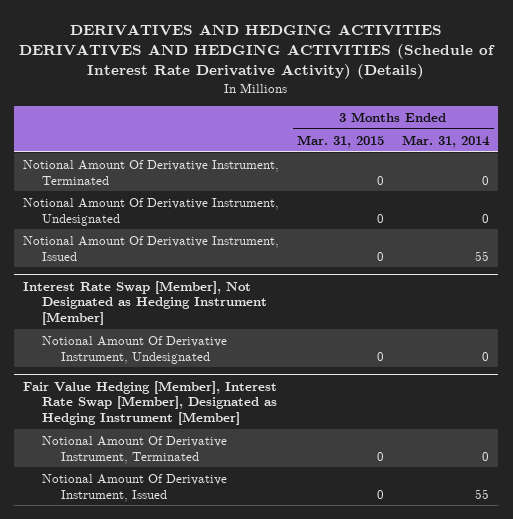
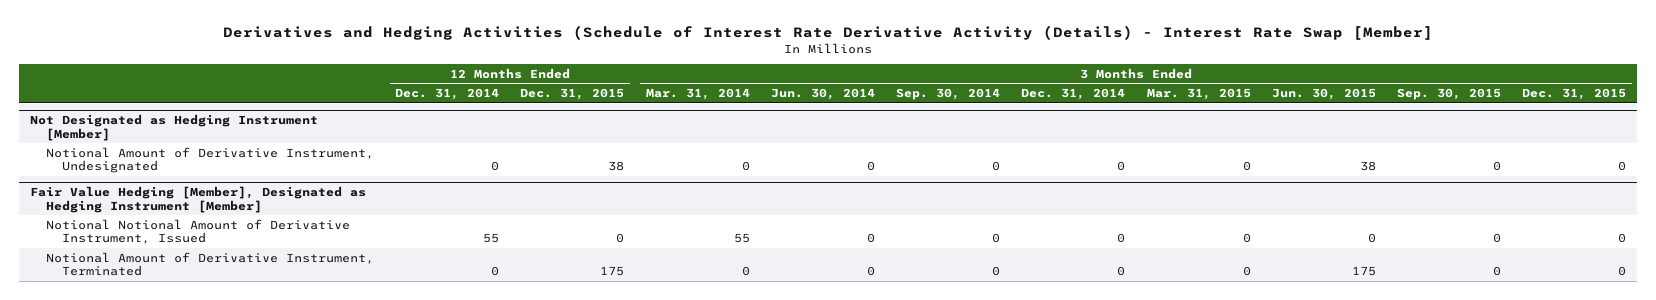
- DERIVATIVES AND HEDGING ACTIVITIES DERIVATIVES AND HEDGING ACTIVITIES (Schedule of Interest Rate Derivative Activity) (Details)
+ Derivatives and Hedging Activities (Schedule of Interest Rate Derivative Activity (Details) - Interest Rate Swap [Member]
- | 3 Months Ended Mar. 31, 2015 | 3 Months Ended Mar. 31, 2014
+ | 12 Months Ended Dec. 31, 2014 | 12 Months Ended Dec. 31, 2015 | 3 Months Ended Mar. 31, 2014 | 3 Months Ended Jun. 30, 2014 | 3 Months Ended Sep. 30, 2014 | 3 Months Ended Dec. 31, 2014 | 3 Months Ended Mar. 31, 2015 | 3 Months Ended Jun. 30, 2015 | 3 Months Ended Sep. 30, 2015 | 3 Months Ended Dec. 31, 2015
- Notional Amount Of Derivative Instrument, Terminated | 0 | 0
- Notional Amount Of Derivative Instrument, Undesignated | 0 | 0
- Notional Amount Of Derivative Instrument, Issued | 0 | 55
- Interest Rate Swap [Member], Not Designated as Hedging Instrument [Member]
- Notional Amount Of Derivative Instrument, Undesignated | 0 | 0
- Fair Value Hedging [Member], Interest Rate Swap [Member], Designated as Hedging Instrument [Member]
- Notional Amount Of Derivative Instrument, Terminated | 0 | 0
- Notional Amount Of Derivative Instrument, Issued | 0 | 55
+ Not Designated as Hedging Instrument [Member]
+ Notional Amount of Derivative Instrument, Undesignated | 0 | 38 | 0 | 0 | 0 | 0 | 0 | 38 | 0 | 0
+ Fair Value Hedging [Member], Designated as Hedging Instrument [Member]
+ Notional Notional Amount of Derivative Instrument, Issued | 55 | 0 | 55 | 0 | 0 | 0 | 0 | 0 | 0 | 0
+ Notional Amount of Derivative Instrument, Terminated | 0 | 175 | 0 | 0 | 0 | 0 | 0 | 175 | 0 | 0

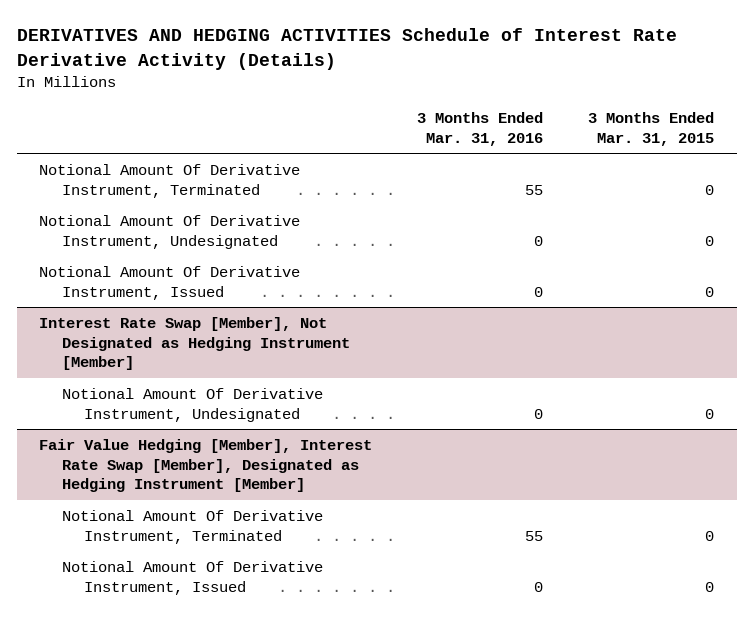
- Derivatives and Hedging Activities (Schedule of Interest Rate Derivative Activity (Details) - Interest Rate Swap [Member]
+ DERIVATIVES AND HEDGING ACTIVITIES Schedule of Interest Rate Derivative Activity (Details)
- | 12 Months Ended Dec. 31, 2014 | 12 Months Ended Dec. 31, 2015 | 3 Months Ended Mar. 31, 2014 | 3 Months Ended Jun. 30, 2014 | 3 Months Ended Sep. 30, 2014 | 3 Months Ended Dec. 31, 2014 | 3 Months Ended Mar. 31, 2015 | 3 Months Ended Jun. 30, 2015 | 3 Months Ended Sep. 30, 2015 | 3 Months Ended Dec. 31, 2015
+ | 3 Months Ended Mar. 31, 2016 | 3 Months Ended Mar. 31, 2015
- Not Designated as Hedging Instrument [Member]
- Notional Amount of Derivative Instrument, Undesignated | 0 | 38 | 0 | 0 | 0 | 0 | 0 | 38 | 0 | 0
- Fair Value Hedging [Member], Designated as Hedging Instrument [Member]
- Notional Notional Amount of Derivative Instrument, Issued | 55 | 0 | 55 | 0 | 0 | 0 | 0 | 0 | 0 | 0
- Notional Amount of Derivative Instrument, Terminated | 0 | 175 | 0 | 0 | 0 | 0 | 0 | 175 | 0 | 0
+ Notional Amount Of Derivative Instrument, Terminated | 55 | 0
+ Notional Amount Of Derivative Instrument, Undesignated | 0 | 0
+ Notional Amount Of Derivative Instrument, Issued | 0 | 0
+ Interest Rate Swap [Member], Not Designated as Hedging Instrument [Member]
+ Notional Amount Of Derivative Instrument, Undesignated | 0 | 0
+ Fair Value Hedging [Member], Interest Rate Swap [Member], Designated as Hedging Instrument [Member]
+ Notional Amount Of Derivative Instrument, Terminated | 55 | 0
+ Notional Amount Of Derivative Instrument, Issued | 0 | 0

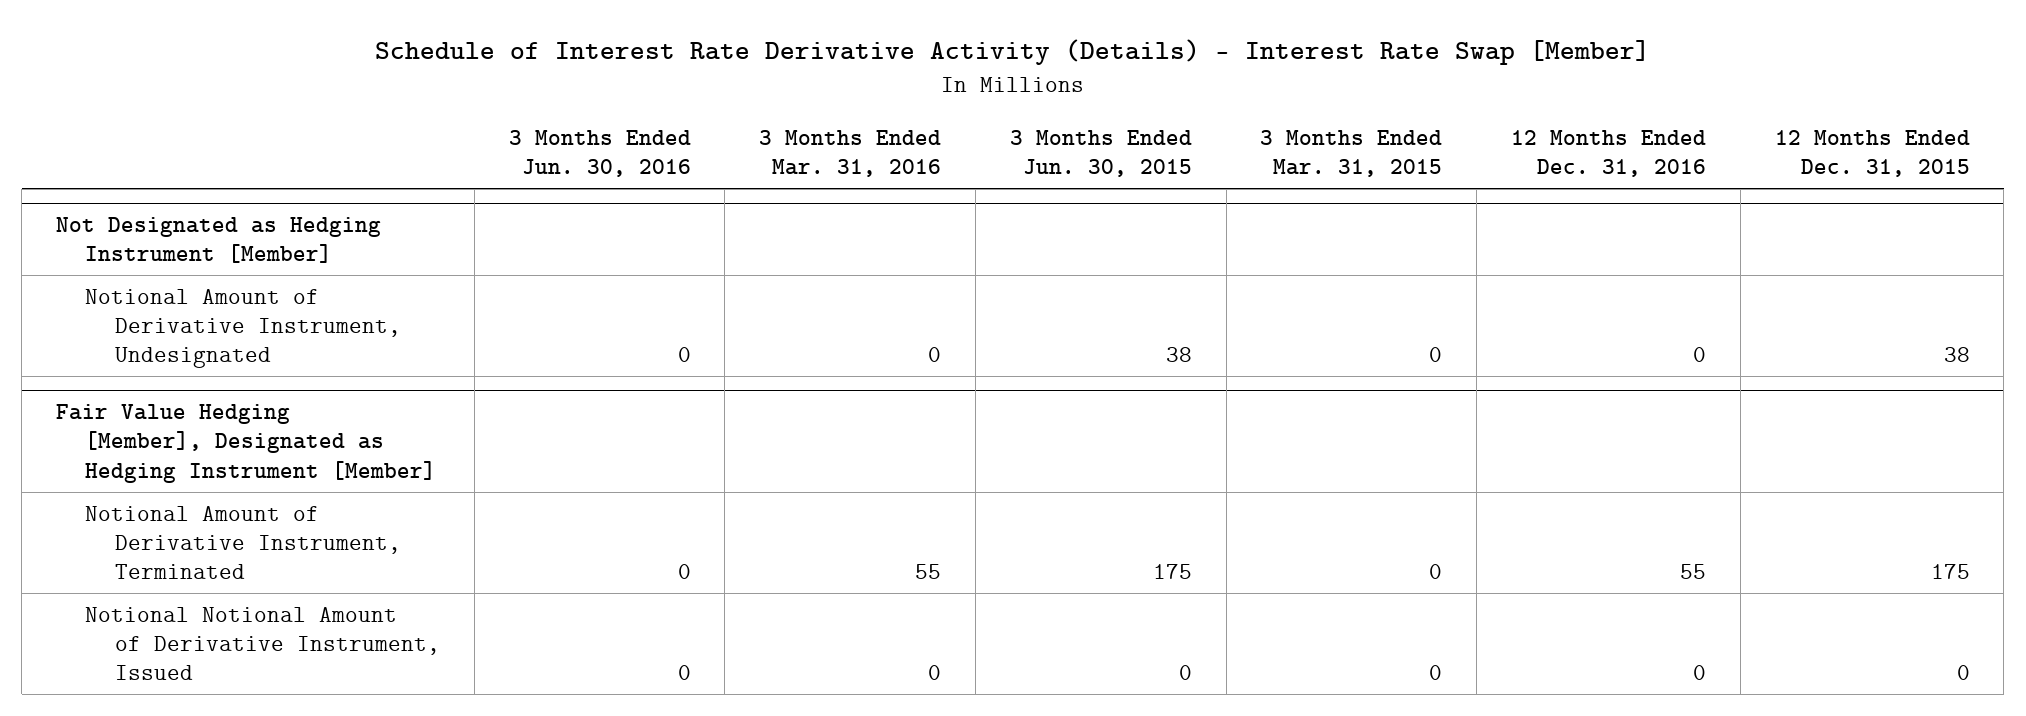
- DERIVATIVES AND HEDGING ACTIVITIES Schedule of Interest Rate Derivative Activity (Details)
+ Schedule of Interest Rate Derivative Activity (Details) - Interest Rate Swap [Member]
- | 3 Months Ended Mar. 31, 2016 | 3 Months Ended Mar. 31, 2015
+ | 3 Months Ended Jun. 30, 2016 | 3 Months Ended Mar. 31, 2016 | 3 Months Ended Jun. 30, 2015 | 3 Months Ended Mar. 31, 2015 | 12 Months Ended Dec. 31, 2016 | 12 Months Ended Dec. 31, 2015
- Notional Amount Of Derivative Instrument, Terminated | 55 | 0
- Notional Amount Of Derivative Instrument, Undesignated | 0 | 0
- Notional Amount Of Derivative Instrument, Issued | 0 | 0
- Interest Rate Swap [Member], Not Designated as Hedging Instrument [Member]
- Notional Amount Of Derivative Instrument, Undesignated | 0 | 0
- Fair Value Hedging [Member], Interest Rate Swap [Member], Designated as Hedging Instrument [Member]
- Notional Amount Of Derivative Instrument, Terminated | 55 | 0
- Notional Amount Of Derivative Instrument, Issued | 0 | 0
+ Not Designated as Hedging Instrument [Member]
+ Notional Amount of Derivative Instrument, Undesignated | 0 | 0 | 38 | 0 | 0 | 38
+ Fair Value Hedging [Member], Designated as Hedging Instrument [Member]
+ Notional Amount of Derivative Instrument, Terminated | 0 | 55 | 175 | 0 | 55 | 175
+ Notional Notional Amount of Derivative Instrument, Issued | 0 | 0 | 0 | 0 | 0 | 0

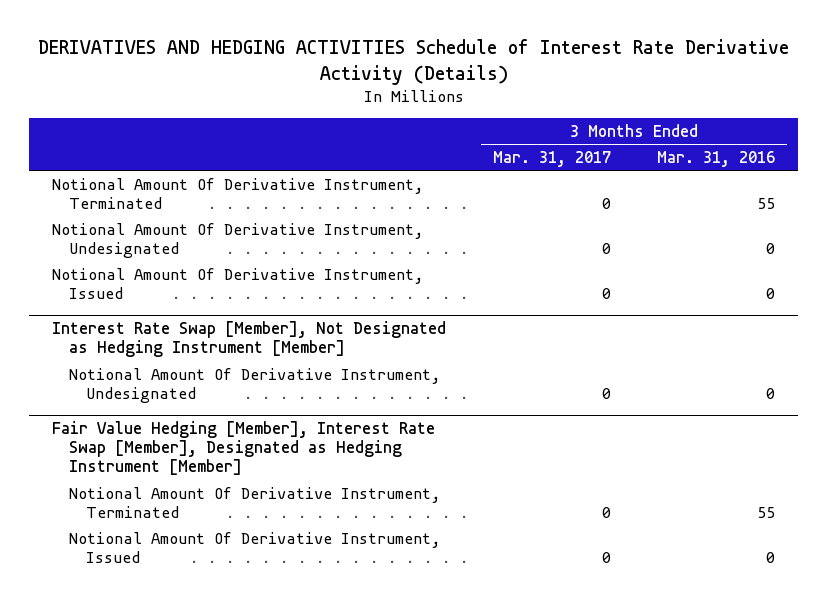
- Schedule of Interest Rate Derivative Activity (Details) - Interest Rate Swap [Member]
+ DERIVATIVES AND HEDGING ACTIVITIES Schedule of Interest Rate Derivative Activity (Details)
- | 3 Months Ended Jun. 30, 2016 | 3 Months Ended Mar. 31, 2016 | 3 Months Ended Jun. 30, 2015 | 3 Months Ended Mar. 31, 2015 | 12 Months Ended Dec. 31, 2016 | 12 Months Ended Dec. 31, 2015
+ | 3 Months Ended Mar. 31, 2017 | 3 Months Ended Mar. 31, 2016
- Not Designated as Hedging Instrument [Member]
- Notional Amount of Derivative Instrument, Undesignated | 0 | 0 | 38 | 0 | 0 | 38
- Fair Value Hedging [Member], Designated as Hedging Instrument [Member]
- Notional Amount of Derivative Instrument, Terminated | 0 | 55 | 175 | 0 | 55 | 175
- Notional Notional Amount of Derivative Instrument, Issued | 0 | 0 | 0 | 0 | 0 | 0
+ Notional Amount Of Derivative Instrument, Terminated | 0 | 55
+ Notional Amount Of Derivative Instrument, Undesignated | 0 | 0
+ Notional Amount Of Derivative Instrument, Issued | 0 | 0
+ Interest Rate Swap [Member], Not Designated as Hedging Instrument [Member]
+ Notional Amount Of Derivative Instrument, Undesignated | 0 | 0
+ Fair Value Hedging [Member], Interest Rate Swap [Member], Designated as Hedging Instrument [Member]
+ Notional Amount Of Derivative Instrument, Terminated | 0 | 55
+ Notional Amount Of Derivative Instrument, Issued | 0 | 0

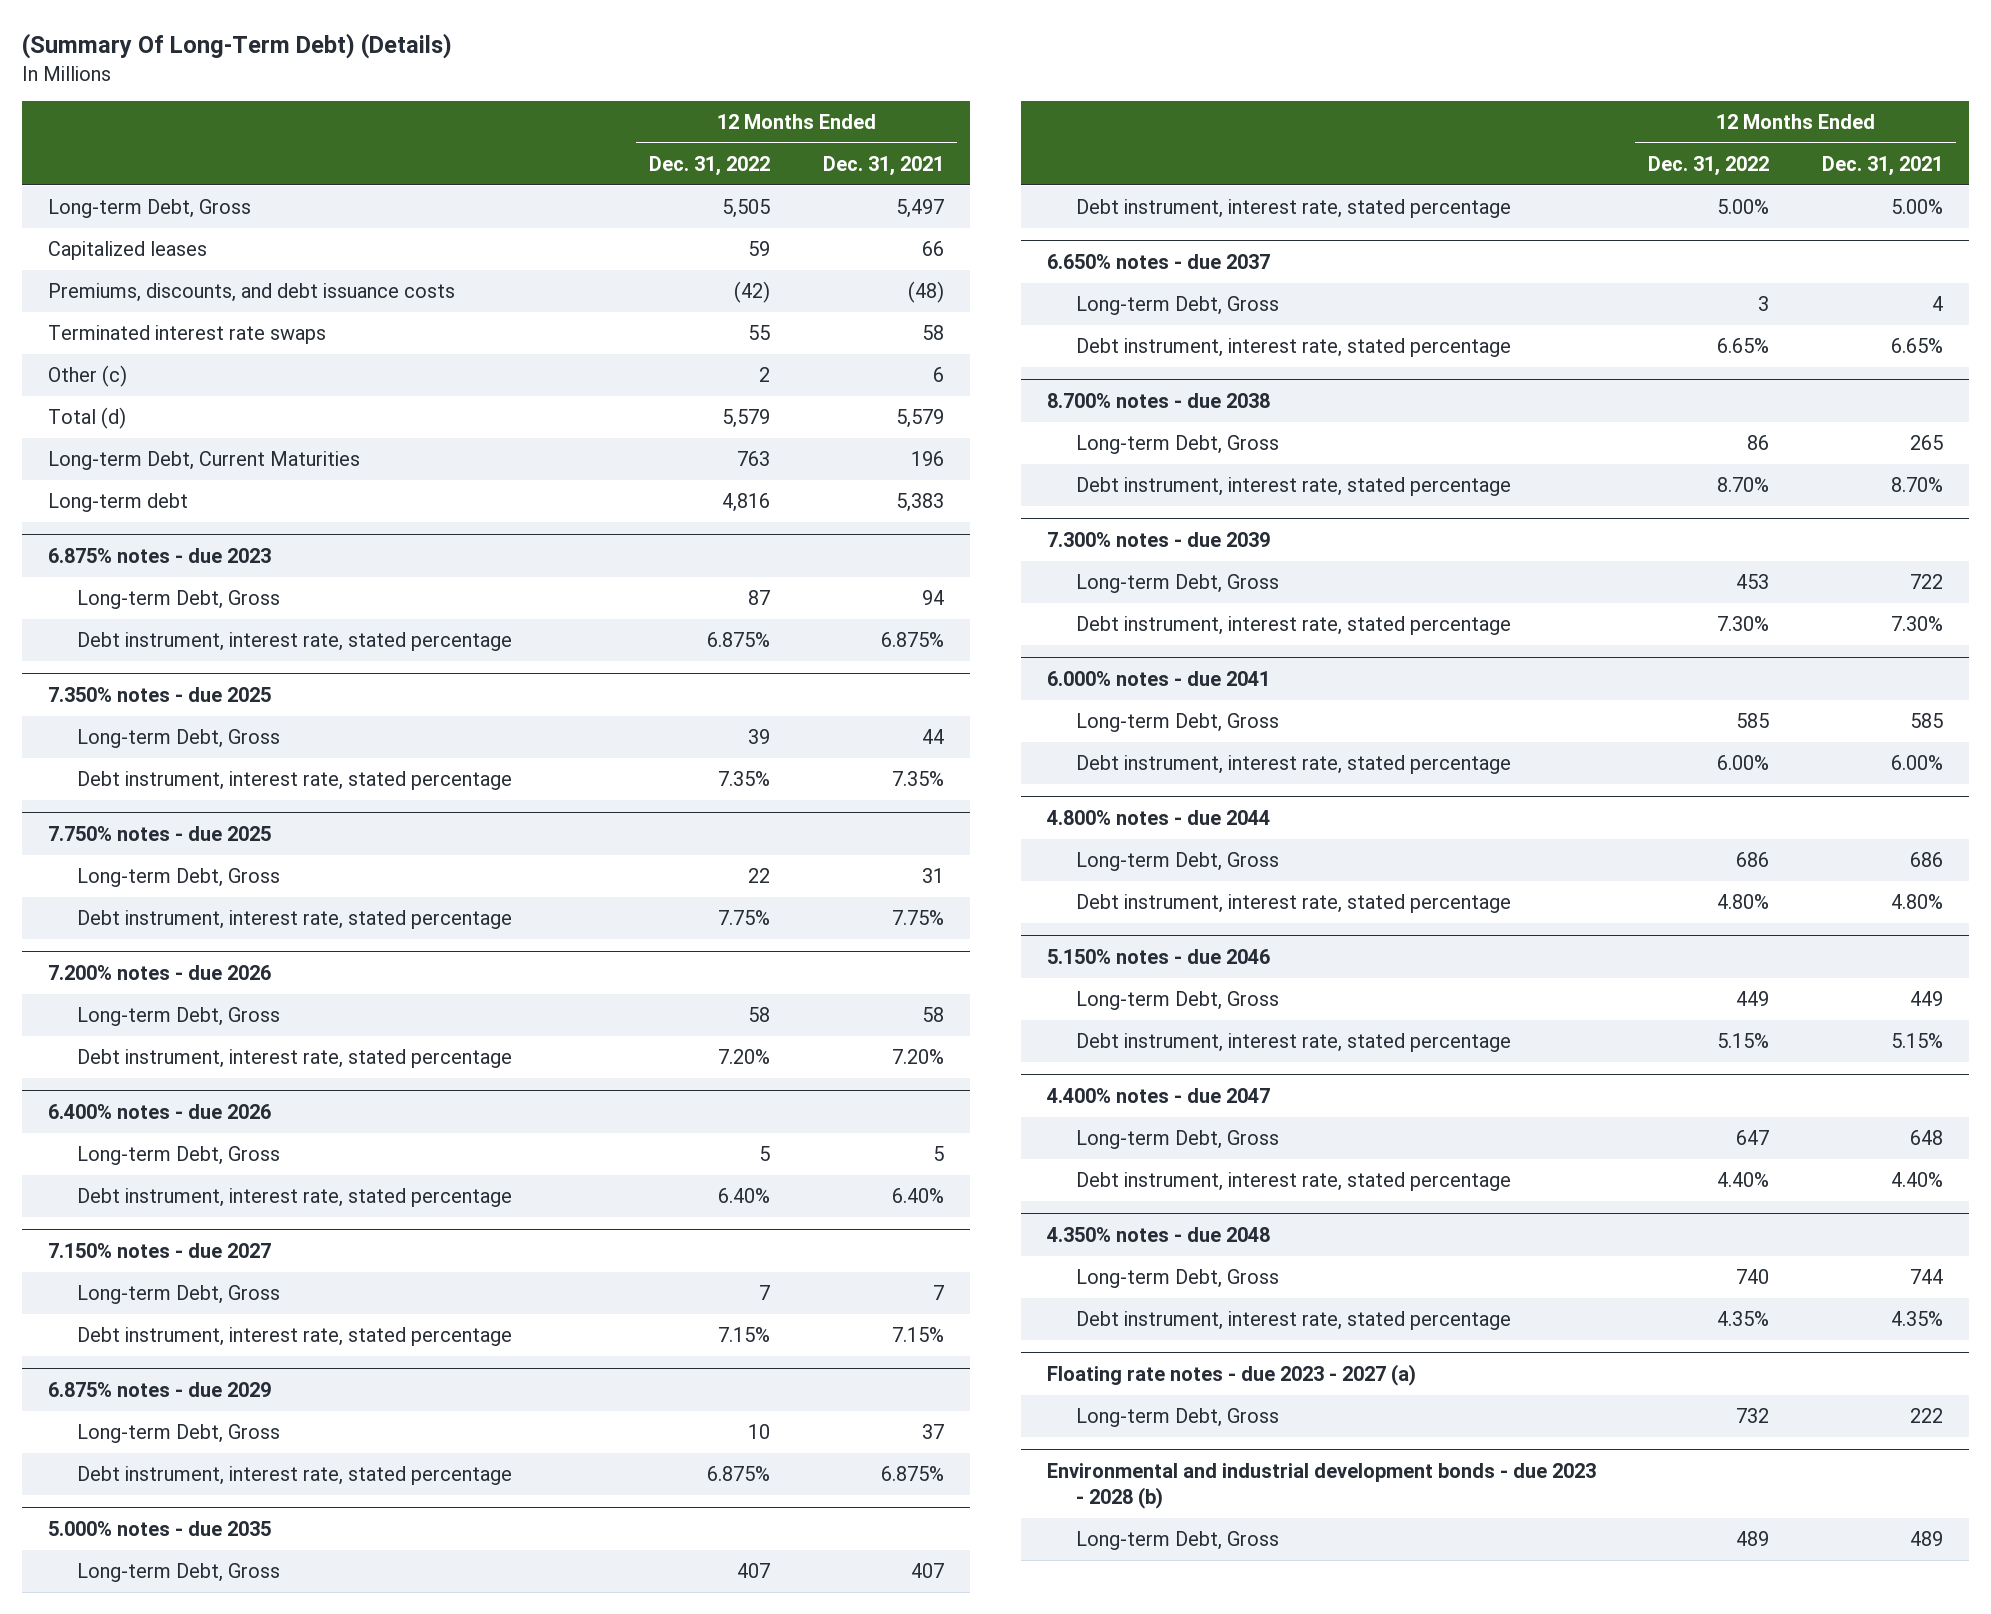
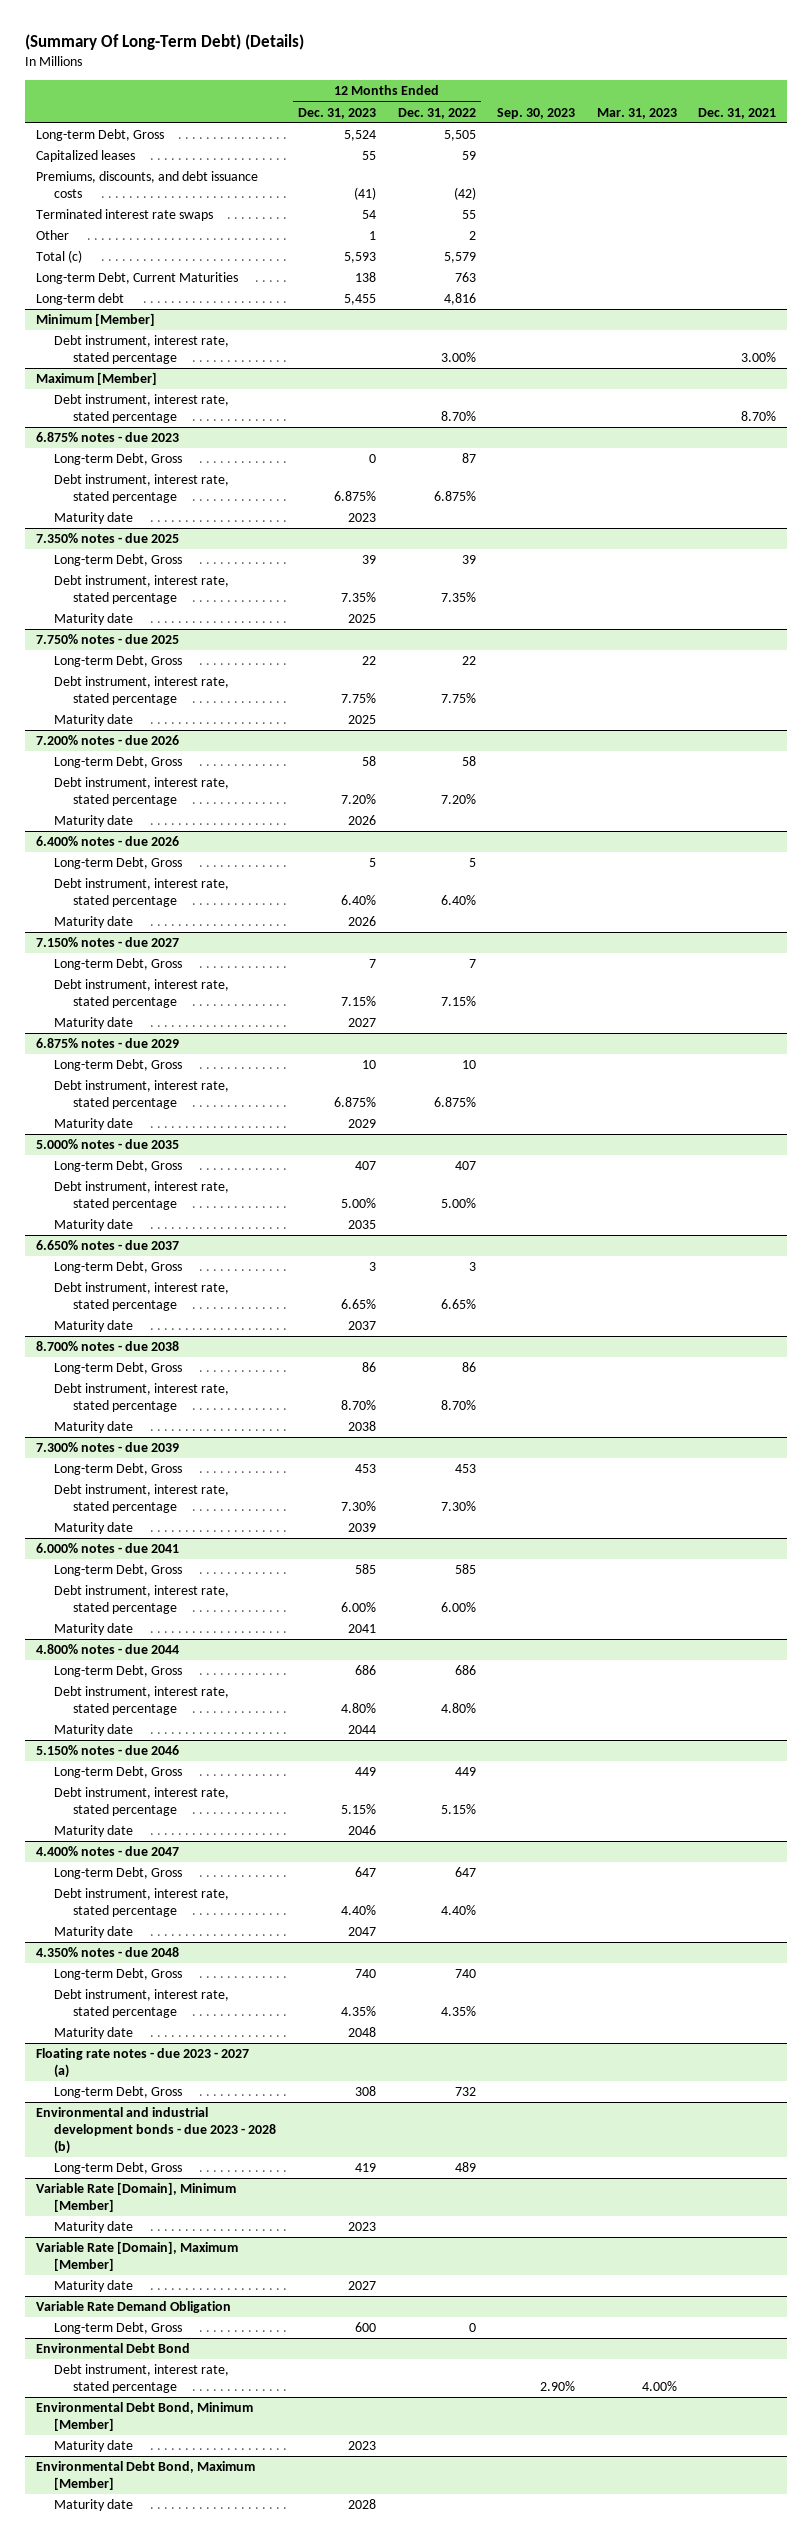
- | 12 Months Ended Dec. 31, 2022 | 12 Months Ended Dec. 31, 2021
+ | 12 Months Ended Dec. 31, 2023 | 12 Months Ended Dec. 31, 2022 | Sep. 30, 2023 | Mar. 31, 2023 | Dec. 31, 2021
- Other (c) | 2 | 6
- Total (d) | 5,579 | 5,579
+ Other | 1 | 2 | | |
+ Total (c) | 5,593 | 5,579 | | |
+ Minimum [Member]
+ Debt instrument, interest rate, stated percentage | | 3.00% | | | 3.00%
+ Maximum [Member]
+ Debt instrument, interest rate, stated percentage | | 8.70% | | | 8.70%
@ 6.875% notes - due 2023
+ Maturity date | 2023 | | | |
@ 7.350% notes - due 2025
+ Maturity date | 2025 | | | |
@ 7.750% notes - due 2025
+ Maturity date | 2025 | | | |
@ 7.200% notes - due 2026
+ Maturity date | 2026 | | | |
@ 6.400% notes - due 2026
+ Maturity date | 2026 | | | |
@ 7.150% notes - due 2027
+ Maturity date | 2027 | | | |
@ 6.875% notes - due 2029
+ Maturity date | 2029 | | | |
@ 5.000% notes - due 2035
+ Maturity date | 2035 | | | |
@ 6.650% notes - due 2037
+ Maturity date | 2037 | | | |
@ 8.700% notes - due 2038
+ Maturity date | 2038 | | | |
@ 7.300% notes - due 2039
+ Maturity date | 2039 | | | |
@ 6.000% notes - due 2041
+ Maturity date | 2041 | | | |
@ 4.800% notes - due 2044
+ Maturity date | 2044 | | | |
@ 5.150% notes - due 2046
+ Maturity date | 2046 | | | |
@ 4.400% notes - due 2047
+ Maturity date | 2047 | | | |
@ 4.350% notes - due 2048
+ Maturity date | 2048 | | | |
+ Variable Rate [Domain], Minimum [Member]
+ Maturity date | 2023 | | | |
+ Variable Rate [Domain], Maximum [Member]
+ Maturity date | 2027 | | | |
+ Variable Rate Demand Obligation
+ Long-term Debt, Gross | 600 | 0 | | |
+ Environmental Debt Bond
+ Debt instrument, interest rate, stated percentage | | | 2.90% | 4.00% |
+ Environmental Debt Bond, Minimum [Member]
+ Maturity date | 2023 | | | |
+ Environmental Debt Bond, Maximum [Member]
+ Maturity date | 2028 | | | |

